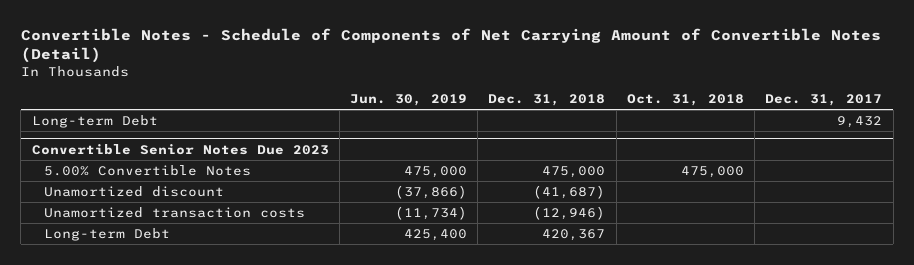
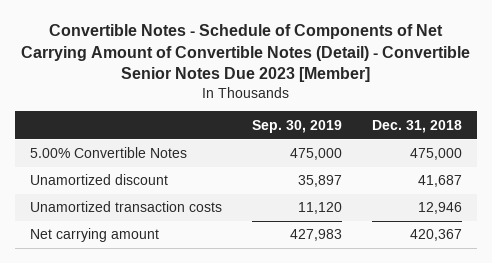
- Convertible Notes - Schedule of Components of Net Carrying Amount of Convertible Notes (Detail)
+ Convertible Notes - Schedule of Components of Net Carrying Amount of Convertible Notes (Detail) - Convertible Senior Notes Due 2023 [Member]
- | Jun. 30, 2019 | Dec. 31, 2018 | Oct. 31, 2018 | Dec. 31, 2017
+ | Sep. 30, 2019 | Dec. 31, 2018
- Long-term Debt | | | | 9,432
- Convertible Senior Notes Due 2023
- Unamortized discount | (37,866) | (41,687) | |
- Unamortized transaction costs | (11,734) | (12,946) | |
- Long-term Debt | 425,400 | 420,367 | |
+ Unamortized discount | 35,897 | 41,687
+ Unamortized transaction costs | 11,120 | 12,946
+ Net carrying amount | 427,983 | 420,367

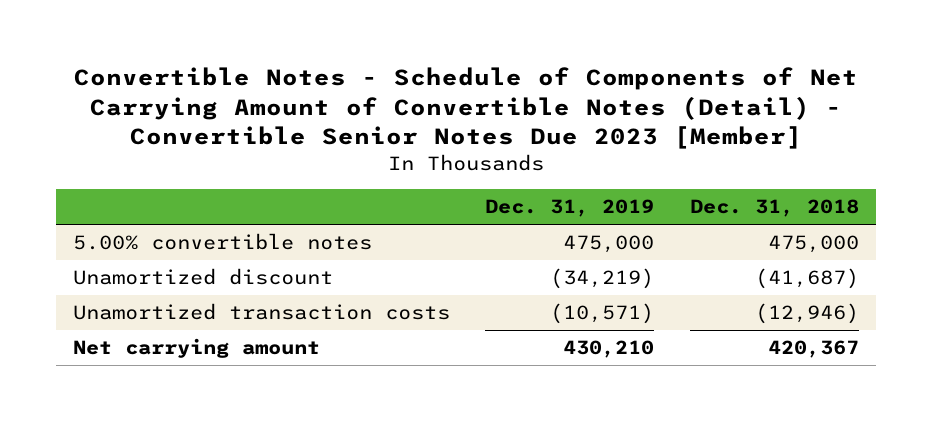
- | Sep. 30, 2019 | Dec. 31, 2018
+ | Dec. 31, 2019 | Dec. 31, 2018
- 5.00% Convertible Notes | 475,000 | 475,000
- Unamortized discount | 35,897 | 41,687
- Unamortized transaction costs | 11,120 | 12,946
+ 5.00% convertible notes | 475,000 | 475,000
+ Unamortized discount | (34,219) | (41,687)
+ Unamortized transaction costs | (10,571) | (12,946)

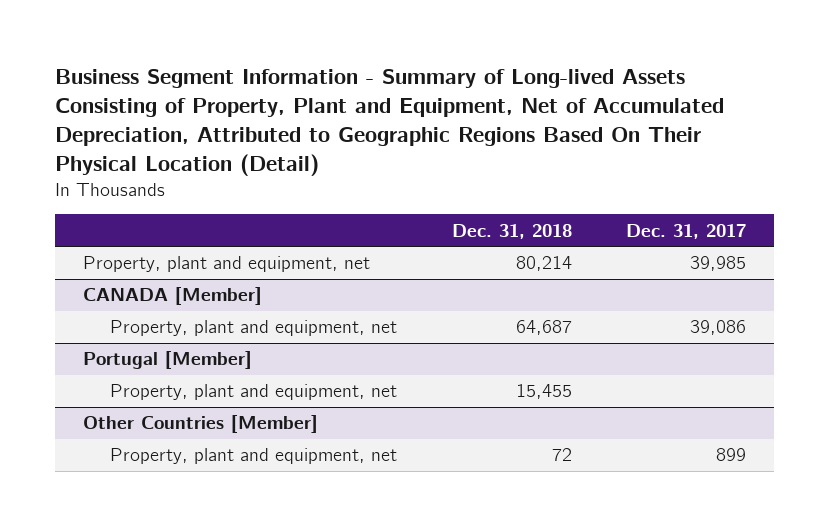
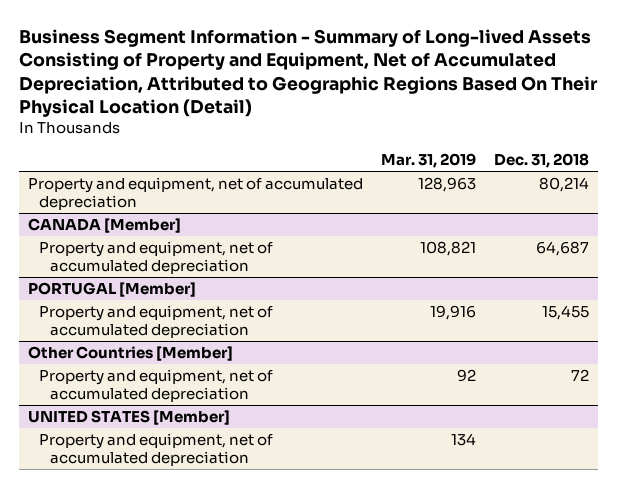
- Business Segment Information - Summary of Long-lived Assets Consisting of Property, Plant and Equipment, Net of Accumulated Depreciation, Attributed to Geographic Regions Based On Their Physical Location (Detail)
+ Business Segment Information - Summary of Long-lived Assets Consisting of Property and Equipment, Net of Accumulated Depreciation, Attributed to Geographic Regions Based On Their Physical Location (Detail)
- | Dec. 31, 2018 | Dec. 31, 2017
+ | Mar. 31, 2019 | Dec. 31, 2018
- Property, plant and equipment, net | 80,214 | 39,985
+ Property and equipment, net of accumulated depreciation | 128,963 | 80,214
@ CANADA [Member]
- Property, plant and equipment, net | 64,687 | 39,086
- Portugal [Member]
- Property, plant and equipment, net | 15,455 |
@ CANADA [Member]
+ Property and equipment, net of accumulated depreciation | 108,821 | 64,687
+ PORTUGAL [Member]
+ Property and equipment, net of accumulated depreciation | 19,916 | 15,455
@ Other Countries [Member]
- Property, plant and equipment, net | 72 | 899
+ Property and equipment, net of accumulated depreciation | 92 | 72
+ UNITED STATES [Member]
+ Property and equipment, net of accumulated depreciation | 134 |

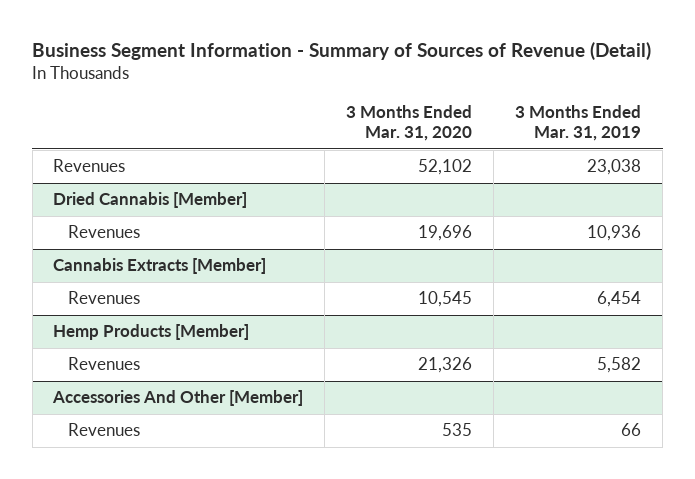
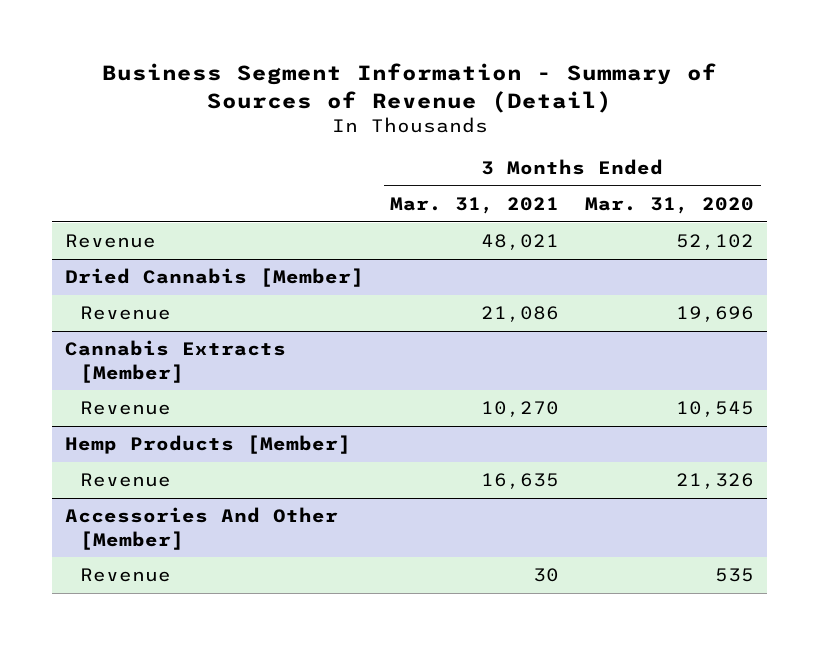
- | 3 Months Ended Mar. 31, 2020 | 3 Months Ended Mar. 31, 2019
+ | 3 Months Ended Mar. 31, 2021 | 3 Months Ended Mar. 31, 2020
- Revenues | 52,102 | 23,038
+ Revenue | 48,021 | 52,102
@ Dried Cannabis [Member]
- Revenues | 19,696 | 10,936
+ Revenue | 21,086 | 19,696
@ Cannabis Extracts [Member]
- Revenues | 10,545 | 6,454
+ Revenue | 10,270 | 10,545
@ Hemp Products [Member]
- Revenues | 21,326 | 5,582
+ Revenue | 16,635 | 21,326
@ Accessories And Other [Member]
- Revenues | 535 | 66
+ Revenue | 30 | 535

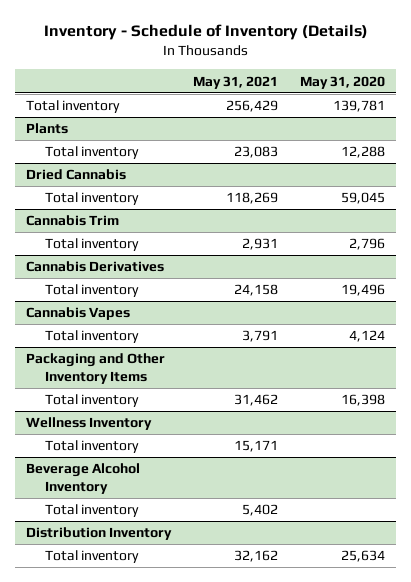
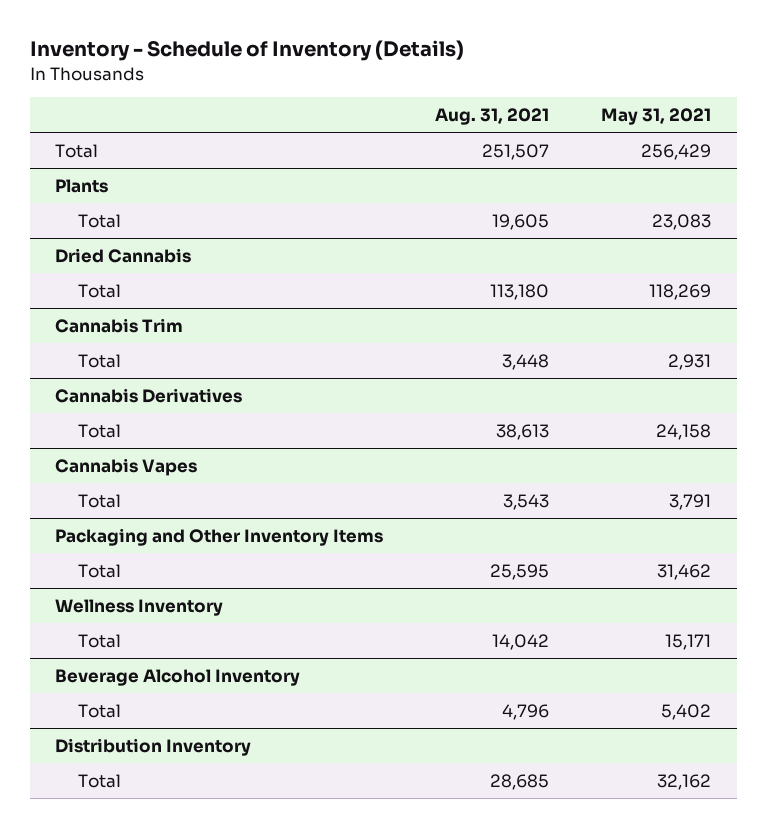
- | May 31, 2021 | May 31, 2020
+ | Aug. 31, 2021 | May 31, 2021
- Total inventory | 256,429 | 139,781
+ Total | 251,507 | 256,429
@ Plants
- Total inventory | 23,083 | 12,288
+ Total | 19,605 | 23,083
@ Dried Cannabis
- Total inventory | 118,269 | 59,045
+ Total | 113,180 | 118,269
@ Cannabis Trim
- Total inventory | 2,931 | 2,796
+ Total | 3,448 | 2,931
@ Cannabis Derivatives
- Total inventory | 24,158 | 19,496
+ Total | 38,613 | 24,158
@ Cannabis Vapes
- Total inventory | 3,791 | 4,124
+ Total | 3,543 | 3,791
@ Packaging and Other Inventory Items
- Total inventory | 31,462 | 16,398
+ Total | 25,595 | 31,462
@ Wellness Inventory
- Total inventory | 15,171 |
+ Total | 14,042 | 15,171
@ Beverage Alcohol Inventory
- Total inventory | 5,402 |
+ Total | 4,796 | 5,402
@ Distribution Inventory
- Total inventory | 32,162 | 25,634
+ Total | 28,685 | 32,162

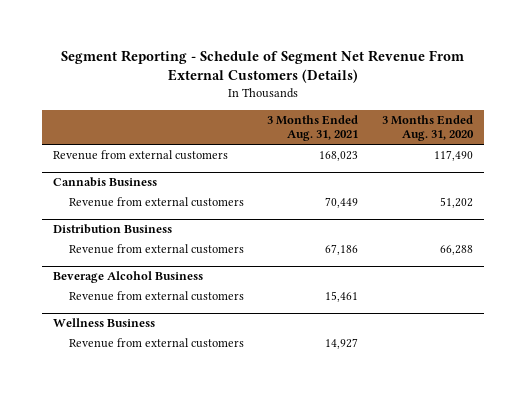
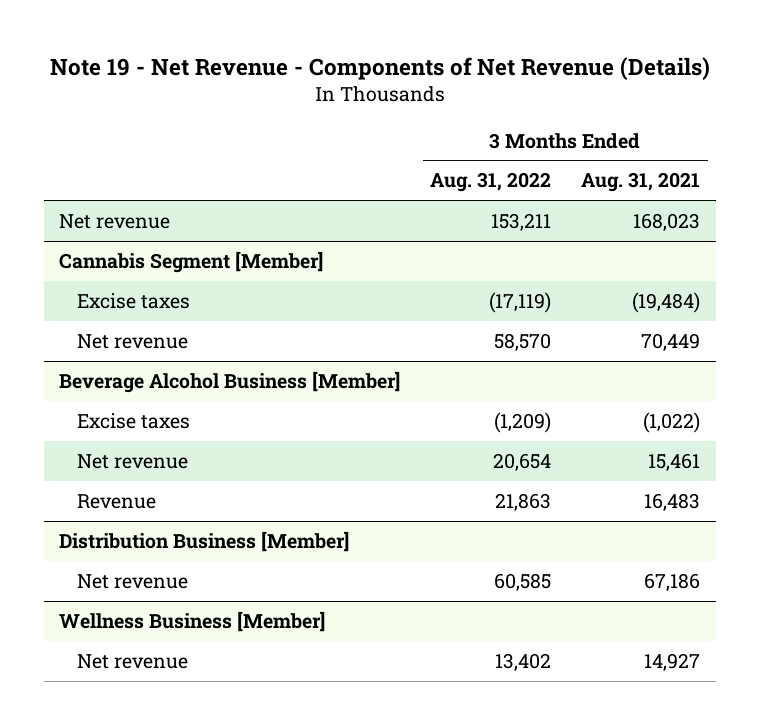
- Segment Reporting - Schedule of Segment Net Revenue From External Customers (Details)
+ Note 19 - Net Revenue - Components of Net Revenue (Details)
- | 3 Months Ended Aug. 31, 2021 | 3 Months Ended Aug. 31, 2020
+ | 3 Months Ended Aug. 31, 2022 | 3 Months Ended Aug. 31, 2021
- Revenue from external customers | 168,023 | 117,490
- Cannabis Business
- Revenue from external customers | 70,449 | 51,202
- Distribution Business
- Revenue from external customers | 67,186 | 66,288
- Beverage Alcohol Business
- Revenue from external customers | 15,461 |
- Wellness Business
- Revenue from external customers | 14,927 |
+ Net revenue | 153,211 | 168,023
+ Cannabis Segment [Member]
+ Excise taxes | (17,119) | (19,484)
+ Net revenue | 58,570 | 70,449
+ Beverage Alcohol Business [Member]
+ Excise taxes | (1,209) | (1,022)
+ Net revenue | 20,654 | 15,461
+ Revenue | 21,863 | 16,483
+ Distribution Business [Member]
+ Net revenue | 60,585 | 67,186
+ Wellness Business [Member]
+ Net revenue | 13,402 | 14,927

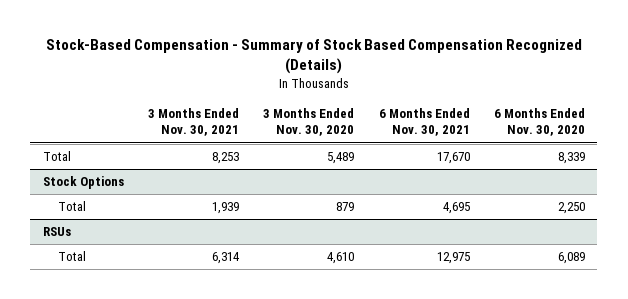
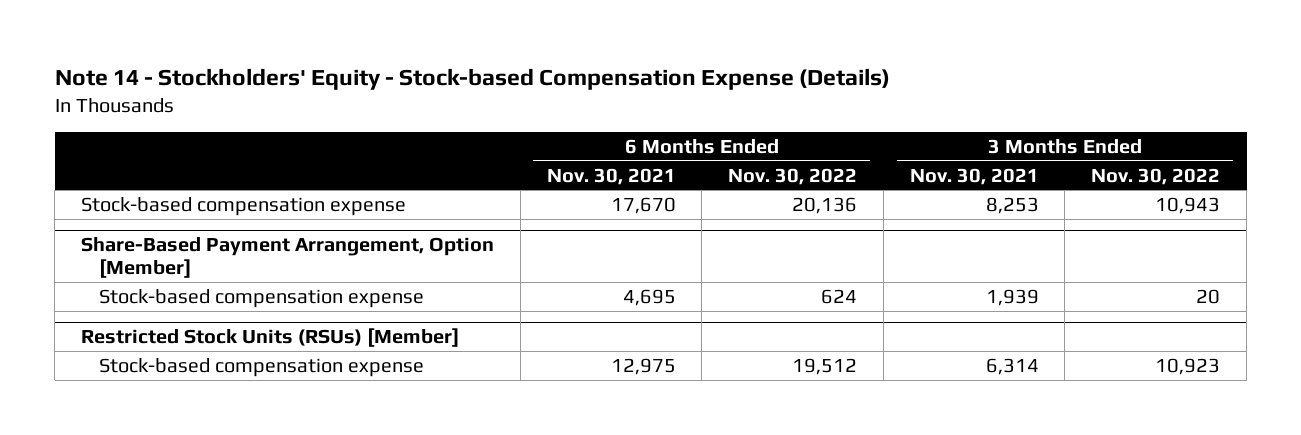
- Stock-Based Compensation - Summary of Stock Based Compensation Recognized (Details)
+ Note 14 - Stockholders' Equity - Stock-based Compensation Expense (Details)
- | 3 Months Ended Nov. 30, 2021 | 3 Months Ended Nov. 30, 2020 | 6 Months Ended Nov. 30, 2021 | 6 Months Ended Nov. 30, 2020
+ | 6 Months Ended Nov. 30, 2021 | 6 Months Ended Nov. 30, 2022 | 3 Months Ended Nov. 30, 2021 | 3 Months Ended Nov. 30, 2022
- Total | 8,253 | 5,489 | 17,670 | 8,339
- Stock Options
- Total | 1,939 | 879 | 4,695 | 2,250
- RSUs
- Total | 6,314 | 4,610 | 12,975 | 6,089
+ Stock-based compensation expense | 17,670 | 20,136 | 8,253 | 10,943
+ Share-Based Payment Arrangement, Option [Member]
+ Stock-based compensation expense | 4,695 | 624 | 1,939 | 20
+ Restricted Stock Units (RSUs) [Member]
+ Stock-based compensation expense | 12,975 | 19,512 | 6,314 | 10,923

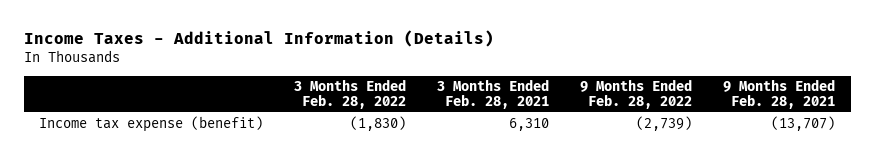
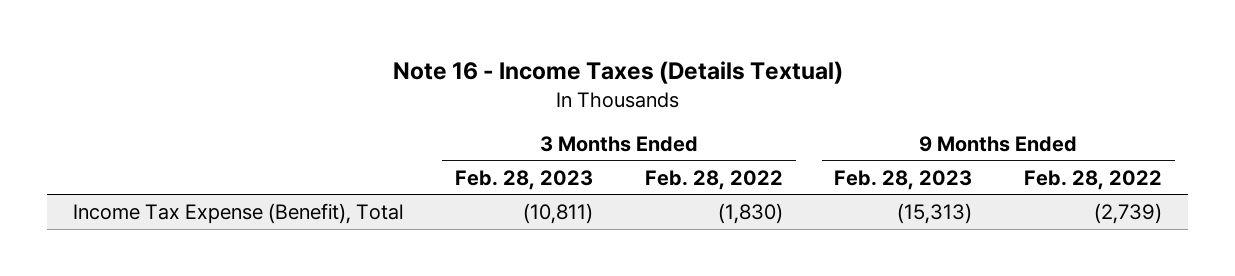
- Income Taxes - Additional Information (Details)
+ Note 16 - Income Taxes (Details Textual)
- | 3 Months Ended Feb. 28, 2022 | 3 Months Ended Feb. 28, 2021 | 9 Months Ended Feb. 28, 2022 | 9 Months Ended Feb. 28, 2021
+ | 3 Months Ended Feb. 28, 2023 | 3 Months Ended Feb. 28, 2022 | 9 Months Ended Feb. 28, 2023 | 9 Months Ended Feb. 28, 2022
- Income tax expense (benefit) | (1,830) | 6,310 | (2,739) | (13,707)
+ Income Tax Expense (Benefit), Total | (10,811) | (1,830) | (15,313) | (2,739)

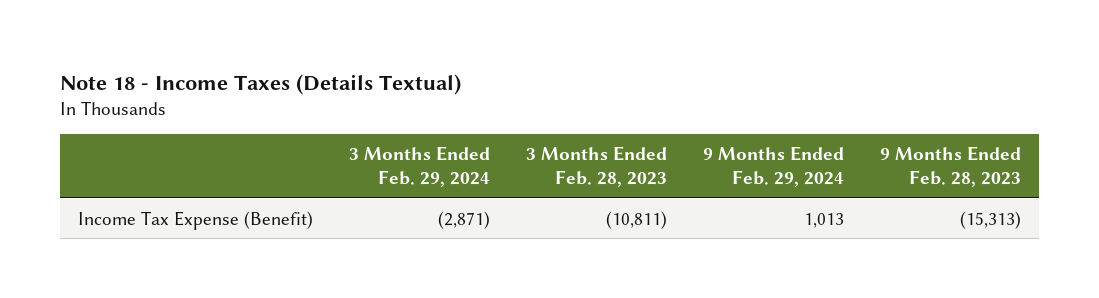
- Note 16 - Income Taxes (Details Textual)
+ Note 18 - Income Taxes (Details Textual)
- | 3 Months Ended Feb. 28, 2023 | 3 Months Ended Feb. 28, 2022 | 9 Months Ended Feb. 28, 2023 | 9 Months Ended Feb. 28, 2022
+ | 3 Months Ended Feb. 29, 2024 | 3 Months Ended Feb. 28, 2023 | 9 Months Ended Feb. 29, 2024 | 9 Months Ended Feb. 28, 2023
- Income Tax Expense (Benefit), Total | (10,811) | (1,830) | (15,313) | (2,739)
+ Income Tax Expense (Benefit) | (2,871) | (10,811) | 1,013 | (15,313)

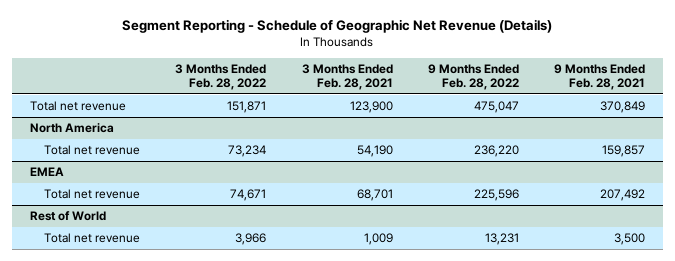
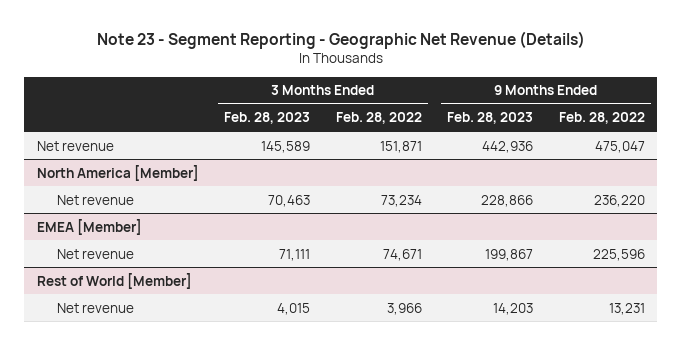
- Segment Reporting - Schedule of Geographic Net Revenue (Details)
+ Note 23 - Segment Reporting - Geographic Net Revenue (Details)
- | 3 Months Ended Feb. 28, 2022 | 3 Months Ended Feb. 28, 2021 | 9 Months Ended Feb. 28, 2022 | 9 Months Ended Feb. 28, 2021
+ | 3 Months Ended Feb. 28, 2023 | 3 Months Ended Feb. 28, 2022 | 9 Months Ended Feb. 28, 2023 | 9 Months Ended Feb. 28, 2022
- Total net revenue | 151,871 | 123,900 | 475,047 | 370,849
- North America
- Total net revenue | 73,234 | 54,190 | 236,220 | 159,857
- EMEA
- Total net revenue | 74,671 | 68,701 | 225,596 | 207,492
- Rest of World
- Total net revenue | 3,966 | 1,009 | 13,231 | 3,500
+ Net revenue | 145,589 | 151,871 | 442,936 | 475,047
+ North America [Member]
+ Net revenue | 70,463 | 73,234 | 228,866 | 236,220
+ EMEA [Member]
+ Net revenue | 71,111 | 74,671 | 199,867 | 225,596
+ Rest of World [Member]
+ Net revenue | 4,015 | 3,966 | 14,203 | 13,231

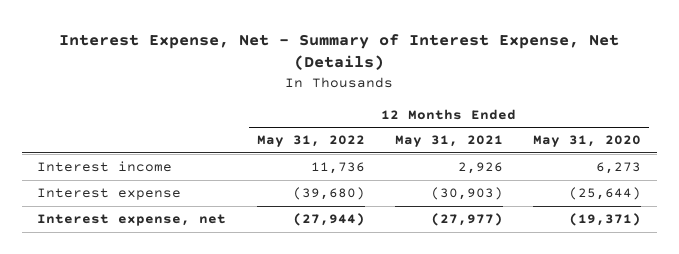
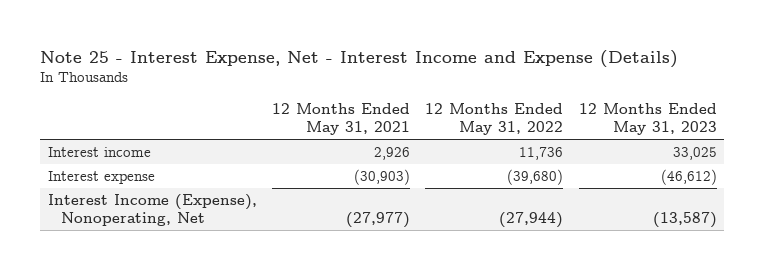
- Interest Expense, Net - Summary of Interest Expense, Net (Details)
+ Note 25 - Interest Expense, Net - Interest Income and Expense (Details)
- | 12 Months Ended May 31, 2022 | 12 Months Ended May 31, 2021 | 12 Months Ended May 31, 2020
+ | 12 Months Ended May 31, 2021 | 12 Months Ended May 31, 2022 | 12 Months Ended May 31, 2023
- Interest expense, net | (27,944) | (27,977) | (19,371)
+ Interest Income (Expense), Nonoperating, Net | (27,977) | (27,944) | (13,587)

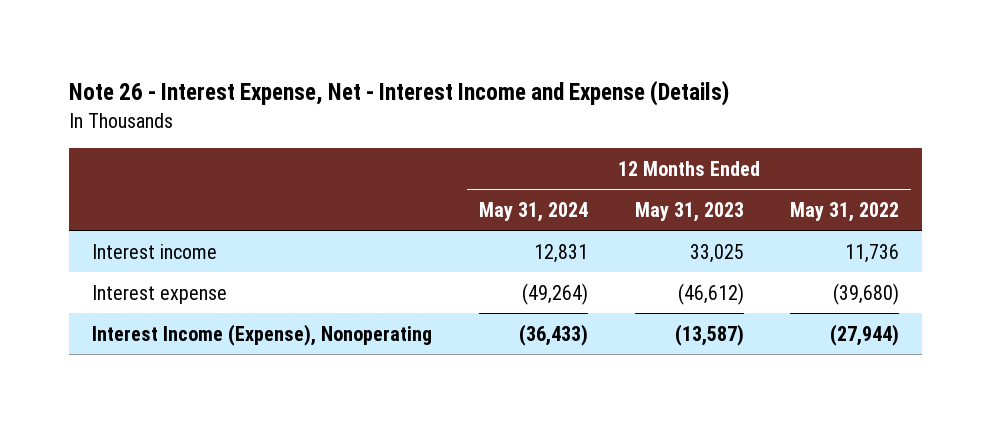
- Note 25 - Interest Expense, Net - Interest Income and Expense (Details)
+ Note 26 - Interest Expense, Net - Interest Income and Expense (Details)
- | 12 Months Ended May 31, 2021 | 12 Months Ended May 31, 2022 | 12 Months Ended May 31, 2023
+ | 12 Months Ended May 31, 2024 | 12 Months Ended May 31, 2023 | 12 Months Ended May 31, 2022
- Interest Income (Expense), Nonoperating, Net | (27,977) | (27,944) | (13,587)
+ Interest Income (Expense), Nonoperating | (36,433) | (13,587) | (27,944)

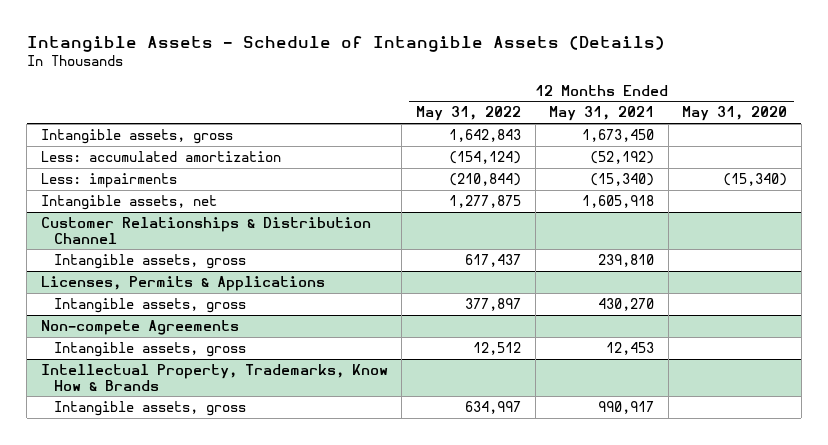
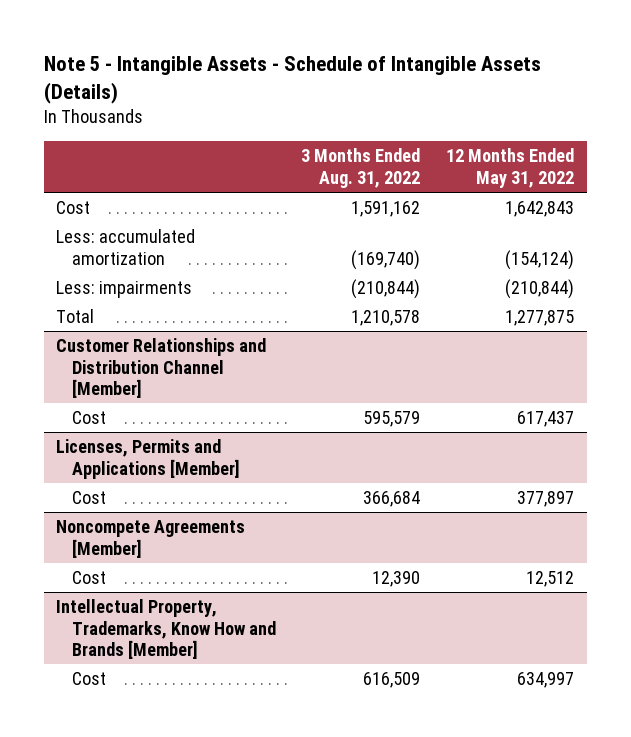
- Intangible Assets - Schedule of Intangible Assets (Details)
+ Note 5 - Intangible Assets - Schedule of Intangible Assets (Details)
- | 12 Months Ended May 31, 2022 | 12 Months Ended May 31, 2021 | 12 Months Ended May 31, 2020
+ | 3 Months Ended Aug. 31, 2022 | 12 Months Ended May 31, 2022
- Intangible assets, gross | 1,642,843 | 1,673,450 |
+ Cost | 1,591,162 | 1,642,843
- Intangible assets, net | 1,277,875 | 1,605,918 |
- Customer Relationships & Distribution Channel
- Intangible assets, gross | 617,437 | 239,810 |
- Licenses, Permits & Applications
- Intangible assets, gross | 377,897 | 430,270 |
- Non-compete Agreements
- Intangible assets, gross | 12,512 | 12,453 |
- Intellectual Property, Trademarks, Know How & Brands
- Intangible assets, gross | 634,997 | 990,917 |
+ Total | 1,210,578 | 1,277,875
+ Customer Relationships and Distribution Channel [Member]
+ Cost | 595,579 | 617,437
+ Licenses, Permits and Applications [Member]
+ Cost | 366,684 | 377,897
+ Noncompete Agreements [Member]
+ Cost | 12,390 | 12,512
+ Intellectual Property, Trademarks, Know How and Brands [Member]
+ Cost | 616,509 | 634,997

